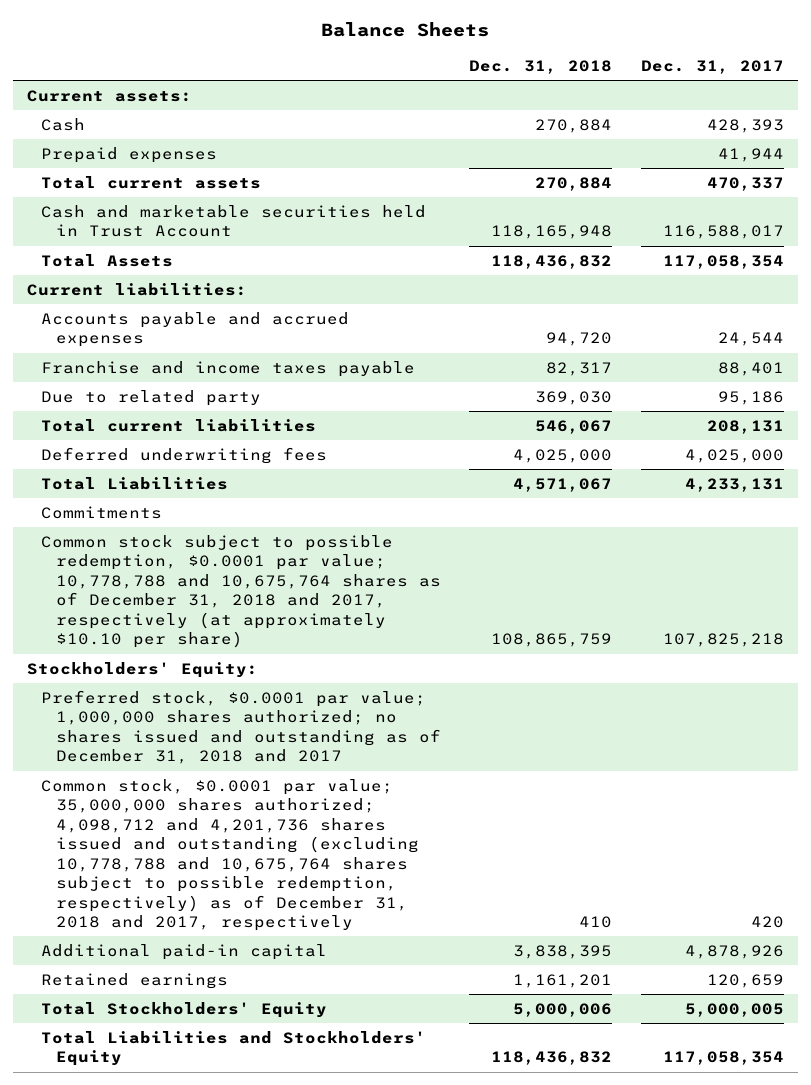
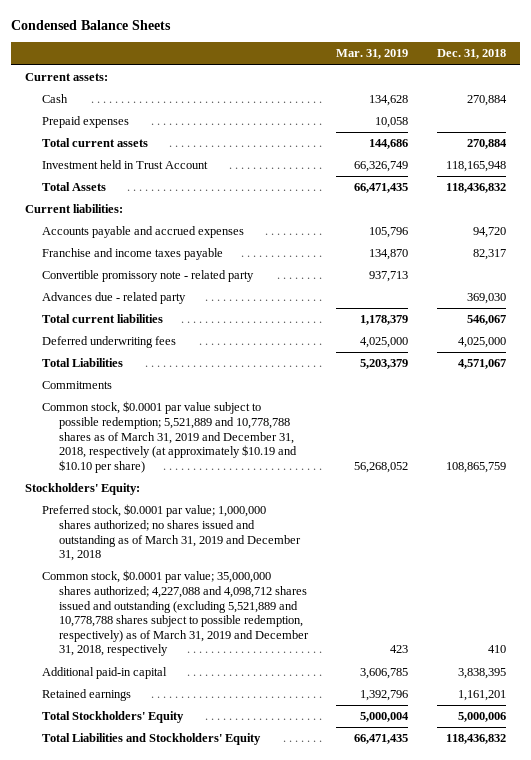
- Balance Sheets
+ Condensed Balance Sheets
- | Dec. 31, 2018 | Dec. 31, 2017
+ | Mar. 31, 2019 | Dec. 31, 2018
- Cash and marketable securities held in Trust Account | 118,165,948 | 116,588,017
+ Investment held in Trust Account | 66,326,749 | 118,165,948
- Due to related party | 369,030 | 95,186
+ Convertible promissory note - related party | 937,713 |
+ Advances due - related party | | 369,030
- Common stock subject to possible redemption, $0.0001 par value; 10,778,788 and 10,675,764 shares as of December 31, 2018 and 2017, respectively (at approximately $10.10 per share) | 108,865,759 | 107,825,218
+ Common stock, $0.0001 par value subject to possible redemption; 5,521,889 and 10,778,788 shares as of March 31, 2019 and December 31, 2018, respectively (at approximately $10.19 and $10.10 per share) | 56,268,052 | 108,865,759
- Preferred stock, $0.0001 par value; 1,000,000 shares authorized; no shares issued and outstanding as of December 31, 2018 and 2017
- Common stock, $0.0001 par value; 35,000,000 shares authorized; 4,098,712 and 4,201,736 shares issued and outstanding (excluding 10,778,788 and 10,675,764 shares subject to possible redemption, respectively) as of December 31, 2018 and 2017, respectively | 410 | 420
+ Preferred stock, $0.0001 par value; 1,000,000 shares authorized; no shares issued and outstanding as of March 31, 2019 and December 31, 2018
+ Common stock, $0.0001 par value; 35,000,000 shares authorized; 4,227,088 and 4,098,712 shares issued and outstanding (excluding 5,521,889 and 10,778,788 shares subject to possible redemption, respectively) as of March 31, 2019 and December 31, 2018, respectively | 423 | 410

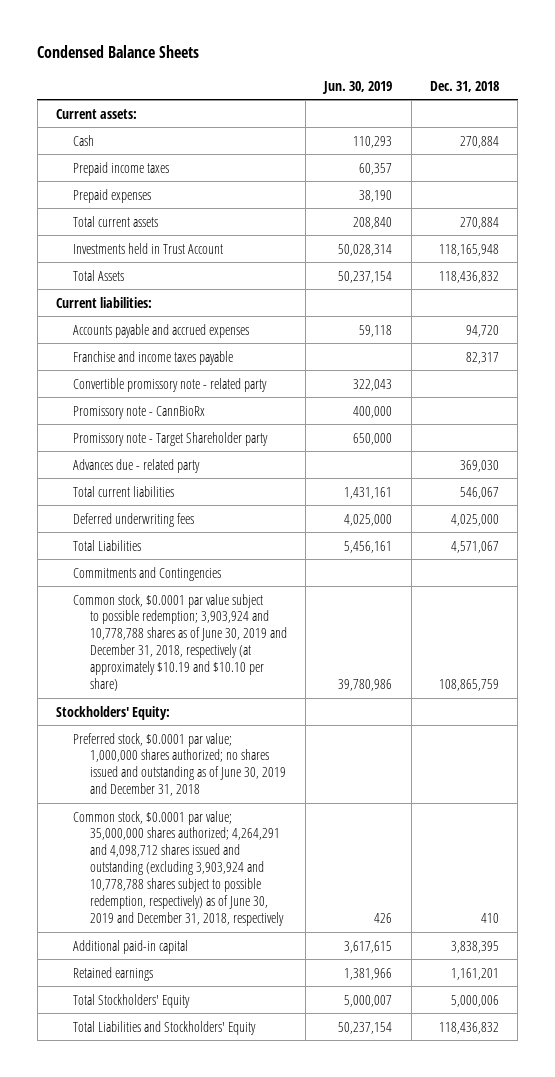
- | Mar. 31, 2019 | Dec. 31, 2018
+ | Jun. 30, 2019 | Dec. 31, 2018
+ Prepaid income taxes | 60,357 |
- Investment held in Trust Account | 66,326,749 | 118,165,948
+ Investments held in Trust Account | 50,028,314 | 118,165,948
+ Promissory note - CannBioRx | 400,000 |
+ Promissory note - Target Shareholder party | 650,000 |
- Commitments
- Common stock, $0.0001 par value subject to possible redemption; 5,521,889 and 10,778,788 shares as of March 31, 2019 and December 31, 2018, respectively (at approximately $10.19 and $10.10 per share) | 56,268,052 | 108,865,759
+ Commitments and Contingencies
+ Common stock, $0.0001 par value subject to possible redemption; 3,903,924 and 10,778,788 shares as of June 30, 2019 and December 31, 2018, respectively (at approximately $10.19 and $10.10 per share) | 39,780,986 | 108,865,759
- Preferred stock, $0.0001 par value; 1,000,000 shares authorized; no shares issued and outstanding as of March 31, 2019 and December 31, 2018
- Common stock, $0.0001 par value; 35,000,000 shares authorized; 4,227,088 and 4,098,712 shares issued and outstanding (excluding 5,521,889 and 10,778,788 shares subject to possible redemption, respectively) as of March 31, 2019 and December 31, 2018, respectively | 423 | 410
+ Preferred stock, $0.0001 par value; 1,000,000 shares authorized; no shares issued and outstanding as of June 30, 2019 and December 31, 2018
+ Common stock, $0.0001 par value; 35,000,000 shares authorized; 4,264,291 and 4,098,712 shares issued and outstanding (excluding 3,903,924 and 10,778,788 shares subject to possible redemption, respectively) as of June 30, 2019 and December 31, 2018, respectively | 426 | 410

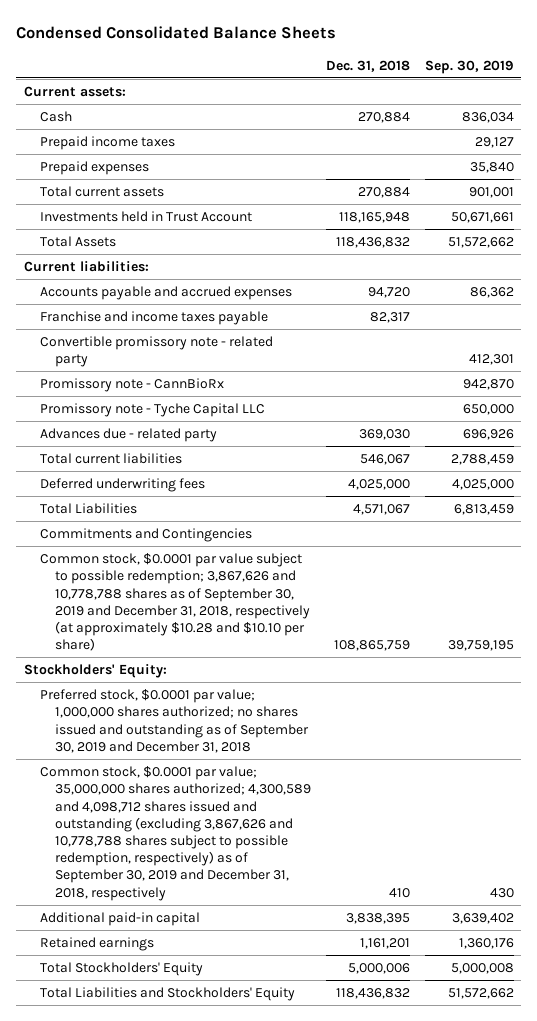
- Condensed Balance Sheets
+ Condensed Consolidated Balance Sheets
- | Jun. 30, 2019 | Dec. 31, 2018
+ | Dec. 31, 2018 | Sep. 30, 2019
- Promissory note - Target Shareholder party | 650,000 |
+ Promissory note - Tyche Capital LLC | | 650,000
- Common stock, $0.0001 par value subject to possible redemption; 3,903,924 and 10,778,788 shares as of June 30, 2019 and December 31, 2018, respectively (at approximately $10.19 and $10.10 per share) | 39,780,986 | 108,865,759
+ Common stock, $0.0001 par value subject to possible redemption; 3,867,626 and 10,778,788 shares as of September 30, 2019 and December 31, 2018, respectively (at approximately $10.28 and $10.10 per share) | 108,865,759 | 39,759,195
- Preferred stock, $0.0001 par value; 1,000,000 shares authorized; no shares issued and outstanding as of June 30, 2019 and December 31, 2018
- Common stock, $0.0001 par value; 35,000,000 shares authorized; 4,264,291 and 4,098,712 shares issued and outstanding (excluding 3,903,924 and 10,778,788 shares subject to possible redemption, respectively) as of June 30, 2019 and December 31, 2018, respectively | 426 | 410
+ Preferred stock, $0.0001 par value; 1,000,000 shares authorized; no shares issued and outstanding as of September 30, 2019 and December 31, 2018
+ Common stock, $0.0001 par value; 35,000,000 shares authorized; 4,300,589 and 4,098,712 shares issued and outstanding (excluding 3,867,626 and 10,778,788 shares subject to possible redemption, respectively) as of September 30, 2019 and December 31, 2018, respectively | 410 | 430

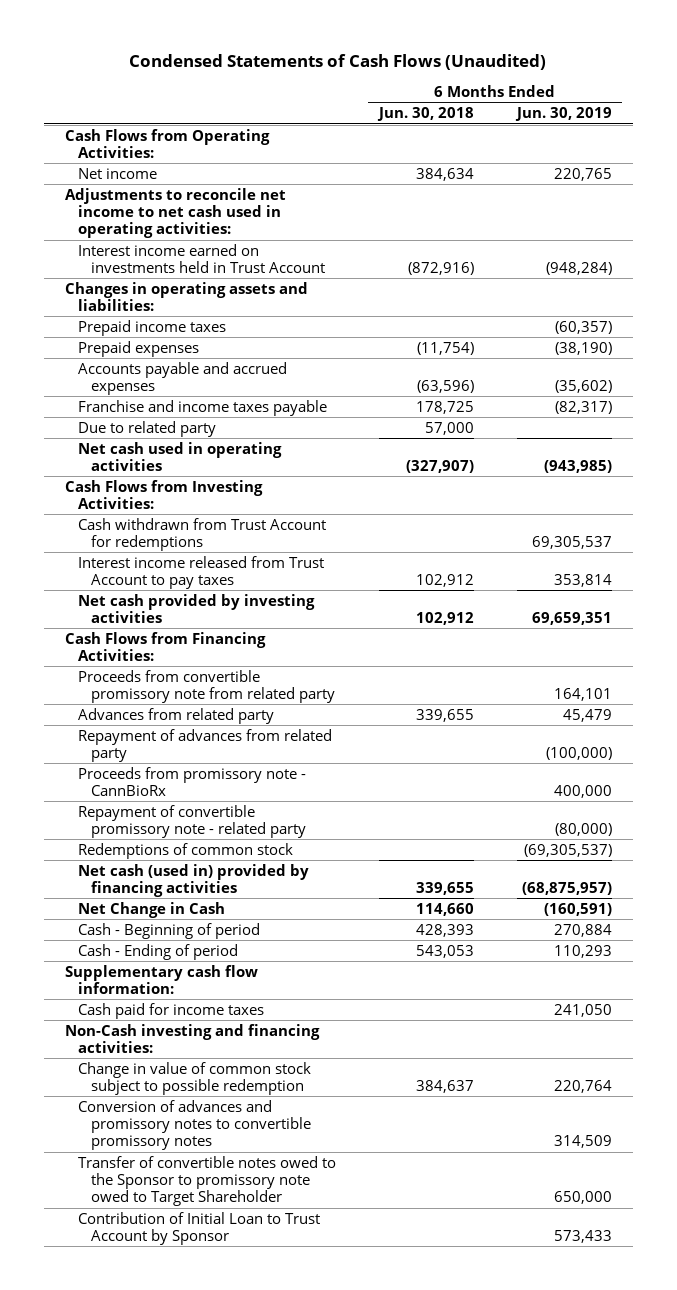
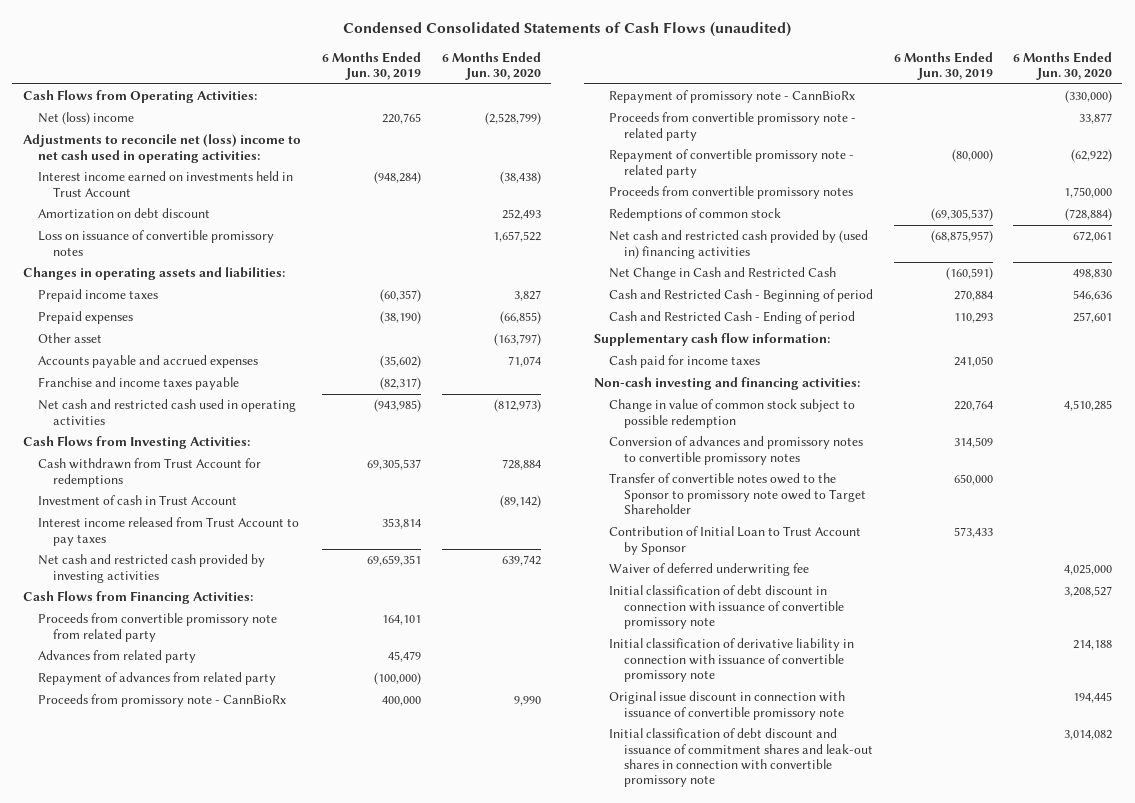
- Condensed Statements of Cash Flows (Unaudited)
+ Condensed Consolidated Statements of Cash Flows (unaudited)
- | 6 Months Ended Jun. 30, 2018 | 6 Months Ended Jun. 30, 2019
+ | 6 Months Ended Jun. 30, 2019 | 6 Months Ended Jun. 30, 2020
- Net income | 384,634 | 220,765
- Adjustments to reconcile net income to net cash used in operating activities:
+ Net (loss) income | 220,765 | (2,528,799)
+ Adjustments to reconcile net (loss) income to net cash used in operating activities:
+ Amortization on debt discount | | 252,493
+ Loss on issuance of convertible promissory notes | | 1,657,522
+ Other asset | | (163,797)
- Due to related party | 57,000 |
- Net cash used in operating activities | (327,907) | (943,985)
+ Net cash and restricted cash used in operating activities | (943,985) | (812,973)
+ Investment of cash in Trust Account | | (89,142)
- Net cash provided by investing activities | 102,912 | 69,659,351
+ Net cash and restricted cash provided by investing activities | 69,659,351 | 639,742
+ Repayment of promissory note - CannBioRx | | (330,000)
+ Proceeds from convertible promissory note - related party | | 33,877
+ Proceeds from convertible promissory notes | | 1,750,000
- Net cash (used in) provided by financing activities | 339,655 | (68,875,957)
- Net Change in Cash | 114,660 | (160,591)
- Cash - Beginning of period | 428,393 | 270,884
- Cash - Ending of period | 543,053 | 110,293
+ Net cash and restricted cash provided by (used in) financing activities | (68,875,957) | 672,061
+ Net Change in Cash and Restricted Cash | (160,591) | 498,830
+ Cash and Restricted Cash - Beginning of period | 270,884 | 546,636
+ Cash and Restricted Cash - Ending of period | 110,293 | 257,601
- Non-Cash investing and financing activities:
+ Non-cash investing and financing activities:
+ Waiver of deferred underwriting fee | | 4,025,000
+ Initial classification of debt discount in connection with issuance of convertible promissory note | | 3,208,527
+ Initial classification of derivative liability in connection with issuance of convertible promissory note | | 214,188
+ Original issue discount in connection with issuance of convertible promissory note | | 194,445
+ Initial classification of debt discount and issuance of commitment shares and leak-out shares in connection with convertible promissory note | | 3,014,082

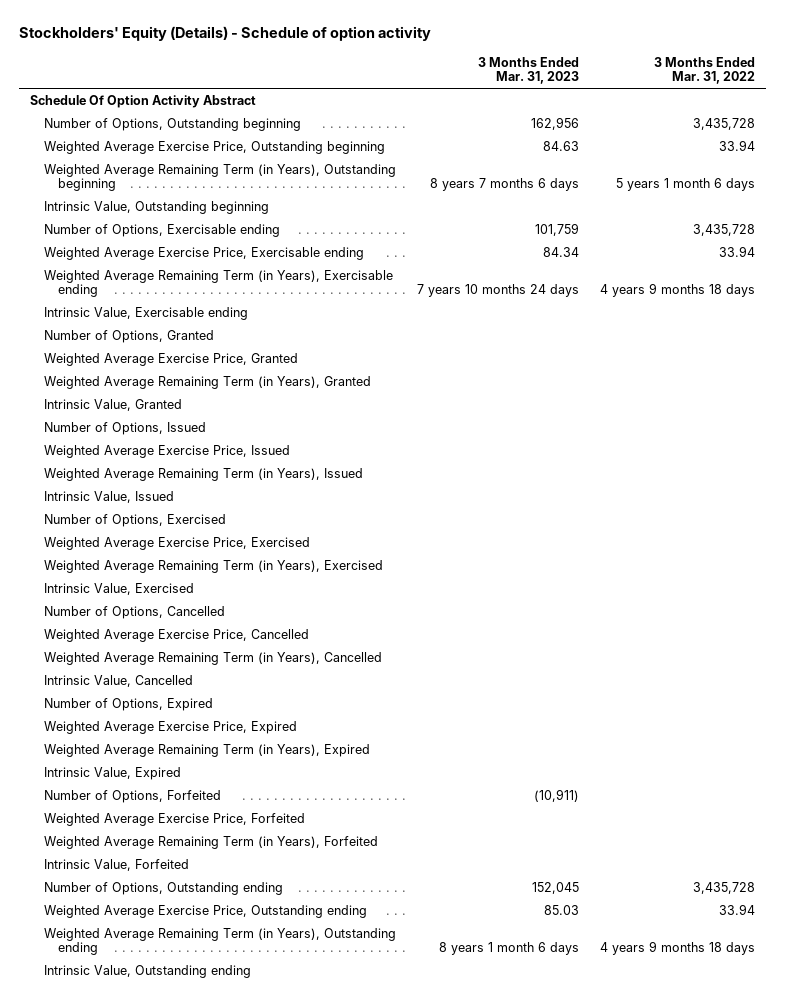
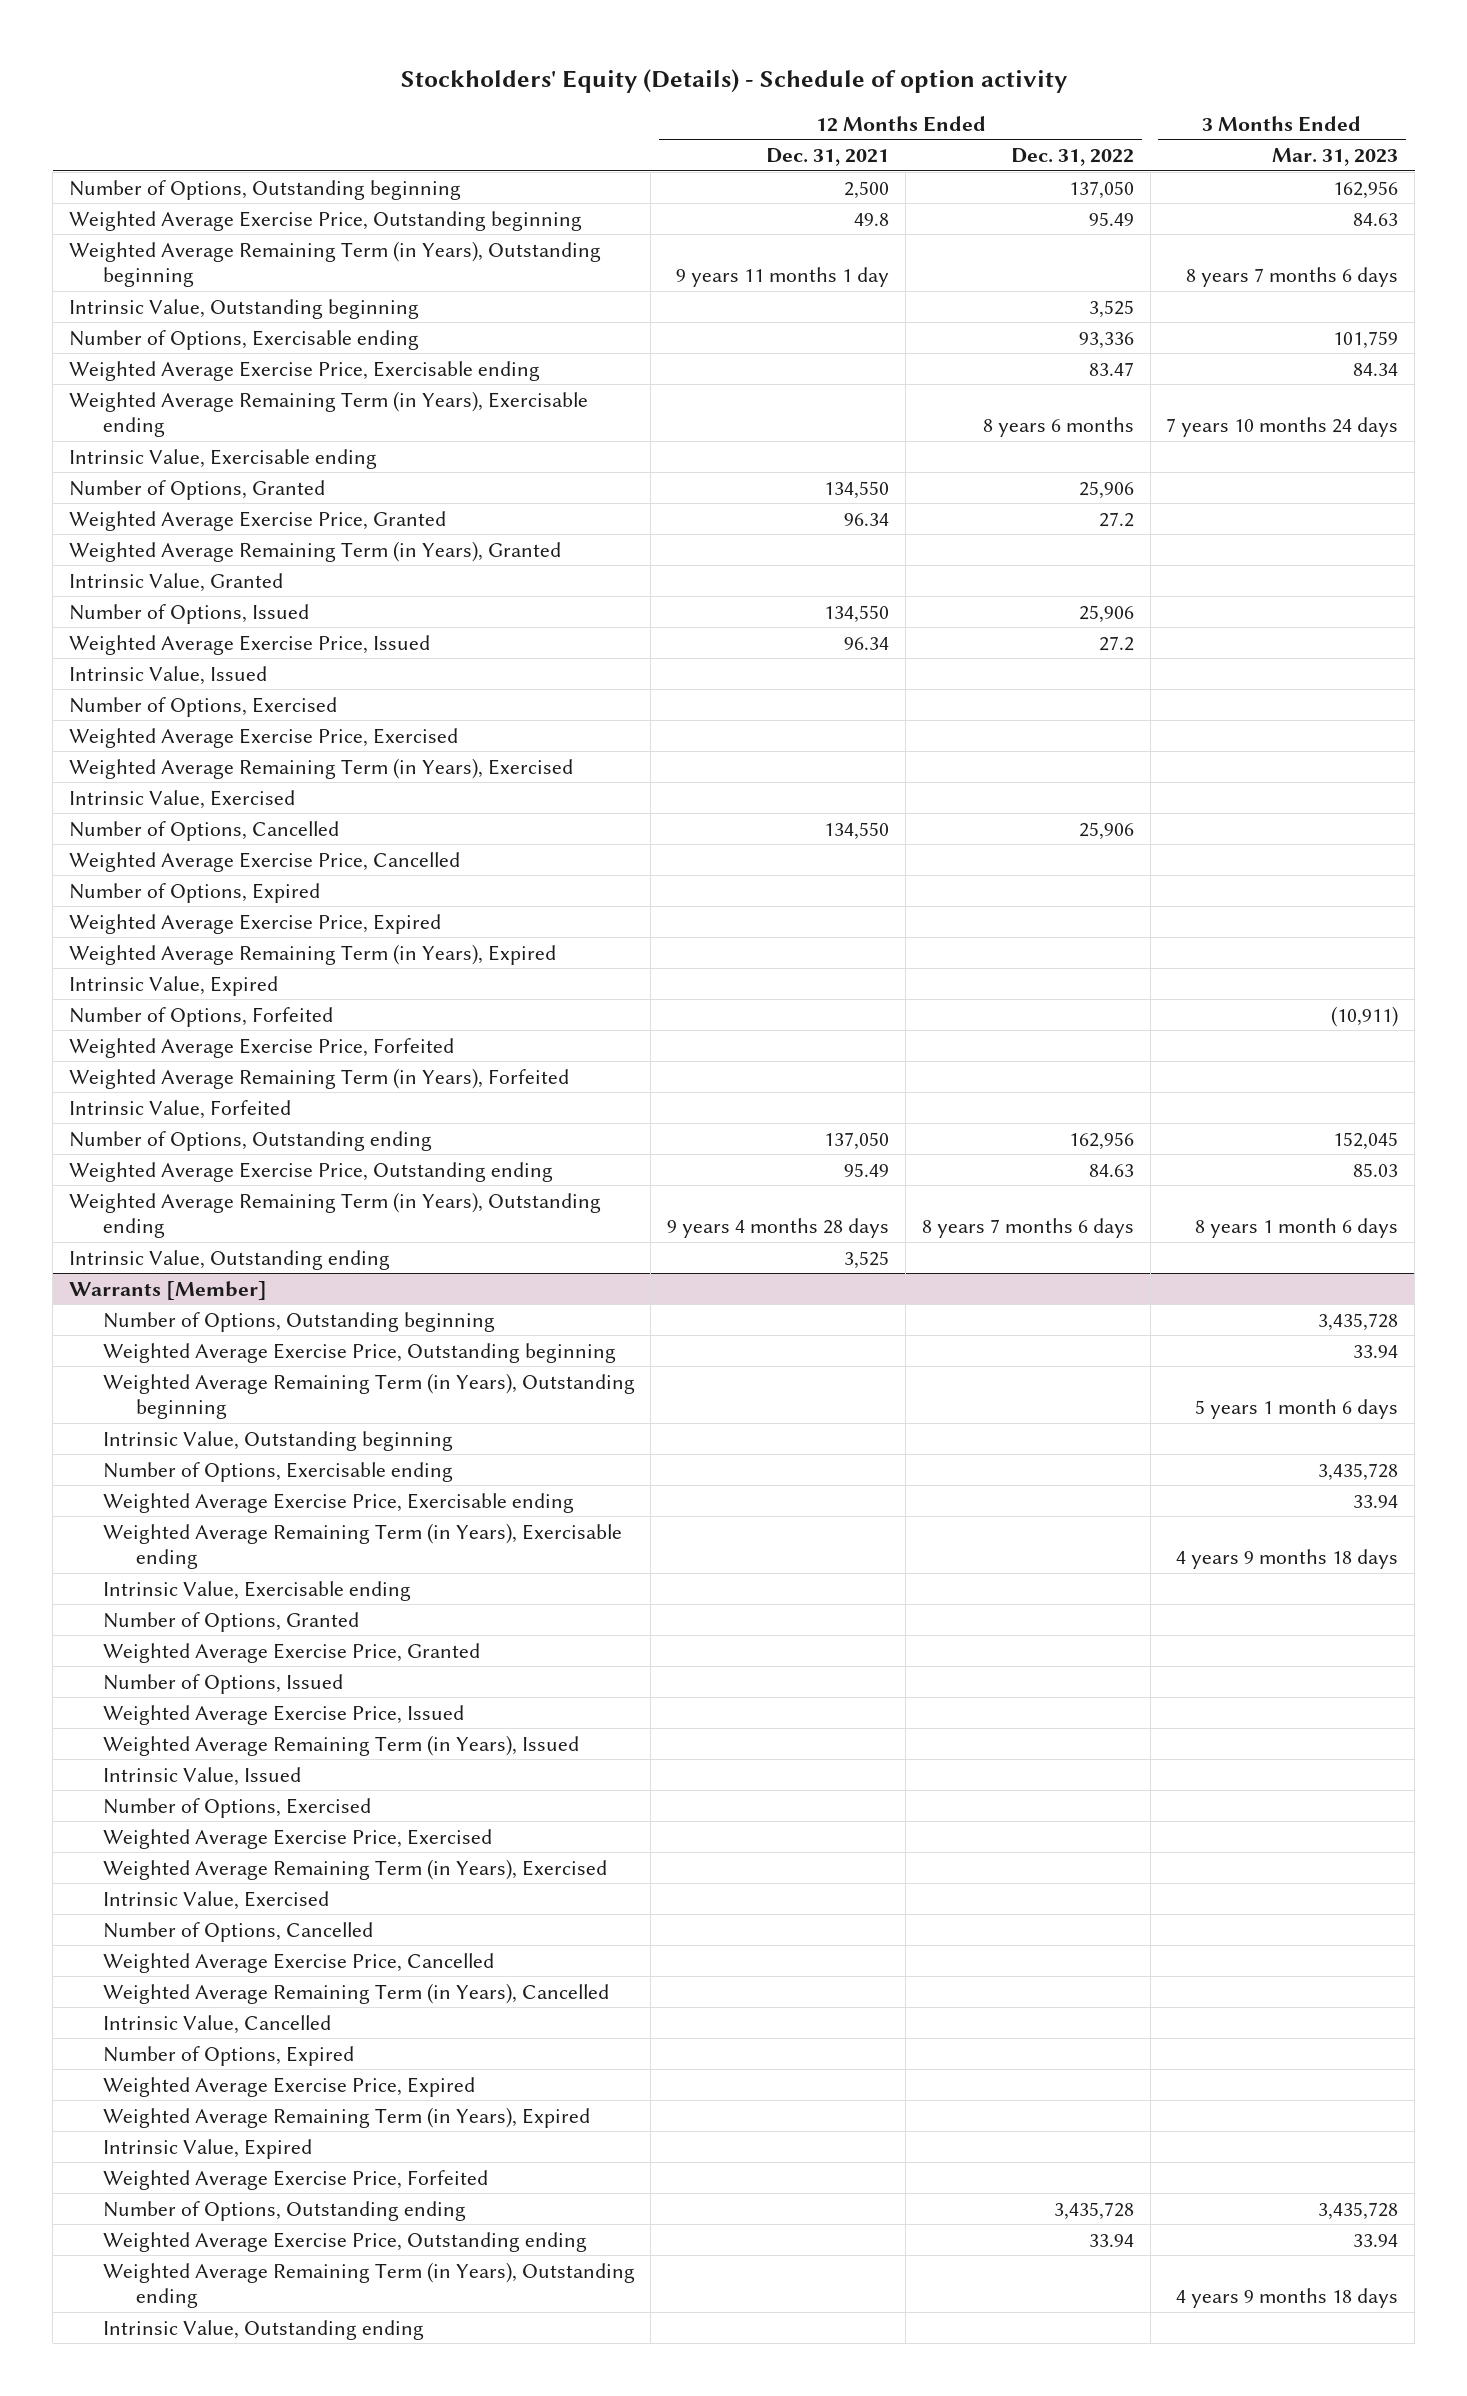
- | 3 Months Ended Mar. 31, 2023 | 3 Months Ended Mar. 31, 2022
+ | 12 Months Ended Dec. 31, 2021 | 12 Months Ended Dec. 31, 2022 | 3 Months Ended Mar. 31, 2023
- Schedule Of Option Activity Abstract
- Weighted Average Remaining Term (in Years), Issued
- Weighted Average Remaining Term (in Years), Cancelled
- Intrinsic Value, Cancelled
+ Warrants [Member]
+ Number of Options, Outstanding beginning | | | 3,435,728
+ Weighted Average Exercise Price, Outstanding beginning | | | 33.94
+ Weighted Average Remaining Term (in Years), Outstanding beginning | | | 5 years 1 month 6 days
+ Intrinsic Value, Outstanding beginning
+ Number of Options, Exercisable ending | | | 3,435,728
+ Weighted Average Exercise Price, Exercisable ending | | | 33.94
+ Weighted Average Remaining Term (in Years), Exercisable ending | | | 4 years 9 months 18 days
+ Intrinsic Value, Exercisable ending
+ Number of Options, Granted
+ Weighted Average Exercise Price, Granted
+ Number of Options, Issued
+ Weighted Average Exercise Price, Issued
+ Weighted Average Remaining Term (in Years), Issued
+ Intrinsic Value, Issued
+ Number of Options, Exercised
+ Weighted Average Exercise Price, Exercised
+ Weighted Average Remaining Term (in Years), Exercised
+ Intrinsic Value, Exercised
+ Number of Options, Cancelled
+ Weighted Average Exercise Price, Cancelled
+ Weighted Average Remaining Term (in Years), Cancelled
+ Intrinsic Value, Cancelled
+ Number of Options, Expired
+ Weighted Average Exercise Price, Expired
+ Weighted Average Remaining Term (in Years), Expired
+ Intrinsic Value, Expired
+ Weighted Average Exercise Price, Forfeited
+ Number of Options, Outstanding ending | | 3,435,728 | 3,435,728
+ Weighted Average Exercise Price, Outstanding ending | | 33.94 | 33.94
+ Weighted Average Remaining Term (in Years), Outstanding ending | | | 4 years 9 months 18 days
+ Intrinsic Value, Outstanding ending

